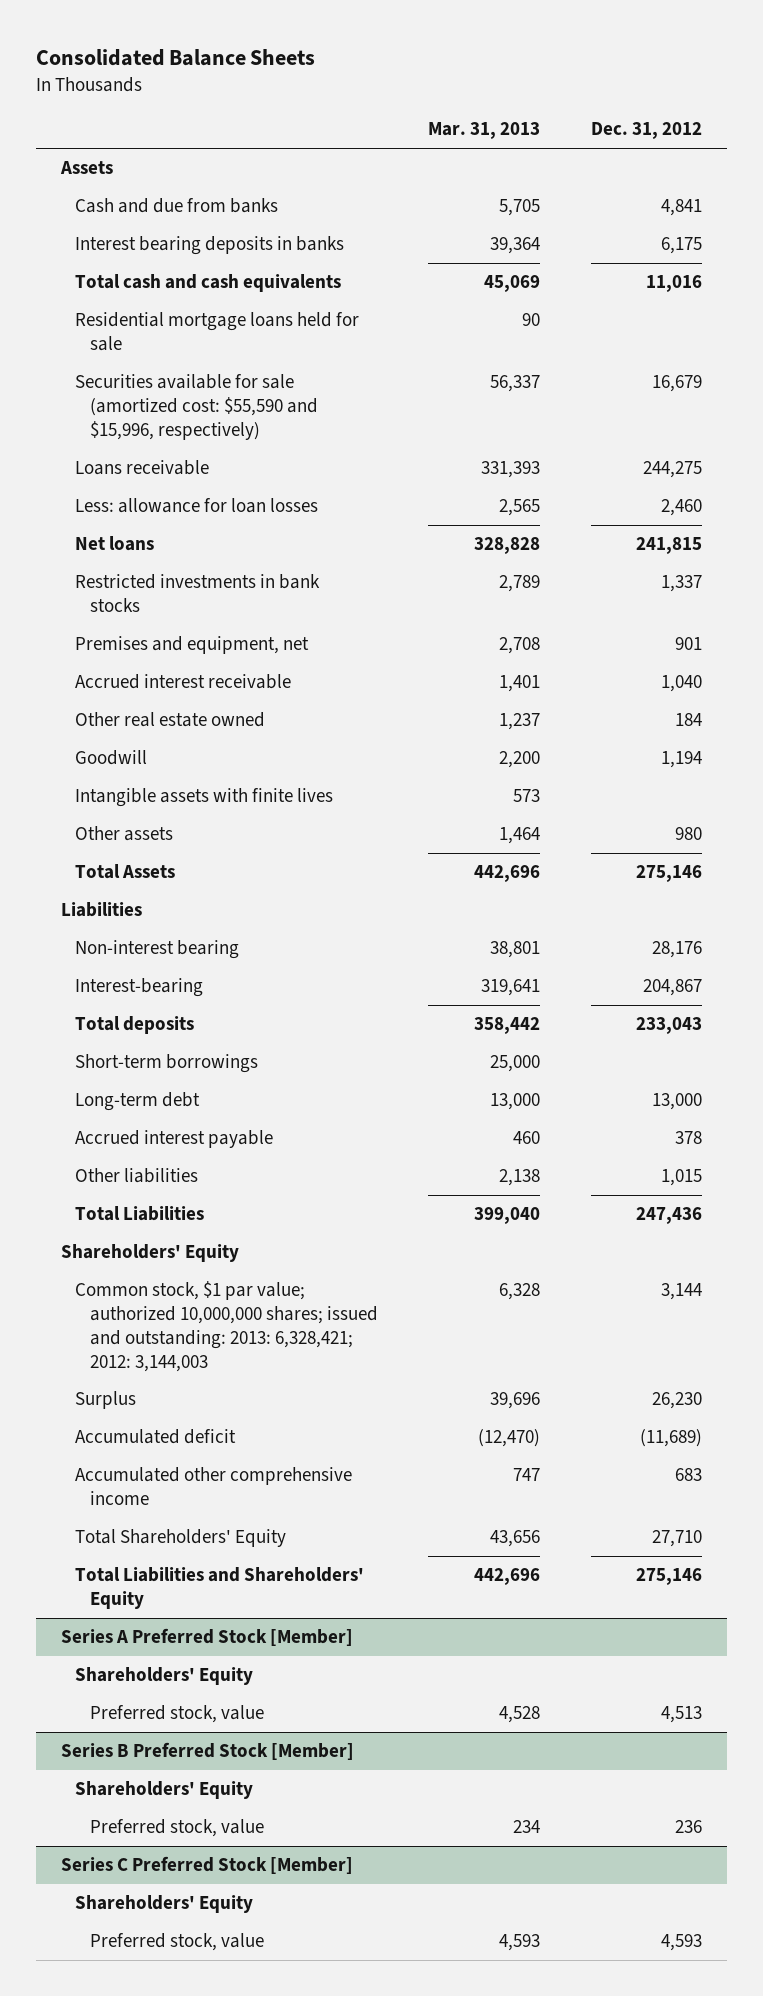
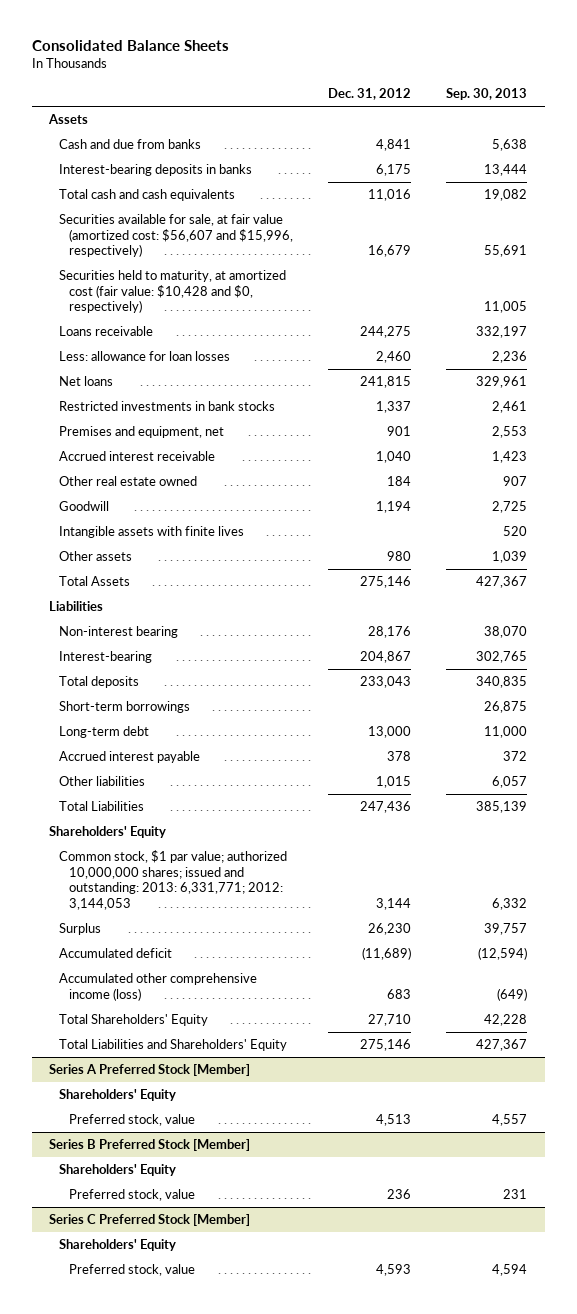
- | Mar. 31, 2013 | Dec. 31, 2012
+ | Dec. 31, 2012 | Sep. 30, 2013
- Interest bearing deposits in banks | 39,364 | 6,175
+ Interest-bearing deposits in banks | 6,175 | 13,444
- Residential mortgage loans held for sale | 90 |
- Securities available for sale (amortized cost: $55,590 and $15,996, respectively) | 56,337 | 16,679
+ Securities available for sale, at fair value (amortized cost: $56,607 and $15,996, respectively) | 16,679 | 55,691
+ Securities held to maturity, at amortized cost (fair value: $10,428 and $0, respectively) | | 11,005
- Common stock, $1 par value; authorized 10,000,000 shares; issued and outstanding: 2013: 6,328,421; 2012: 3,144,003 | 6,328 | 3,144
+ Common stock, $1 par value; authorized 10,000,000 shares; issued and outstanding: 2013: 6,331,771; 2012: 3,144,053 | 3,144 | 6,332
- Accumulated other comprehensive income | 747 | 683
+ Accumulated other comprehensive income (loss) | 683 | (649)

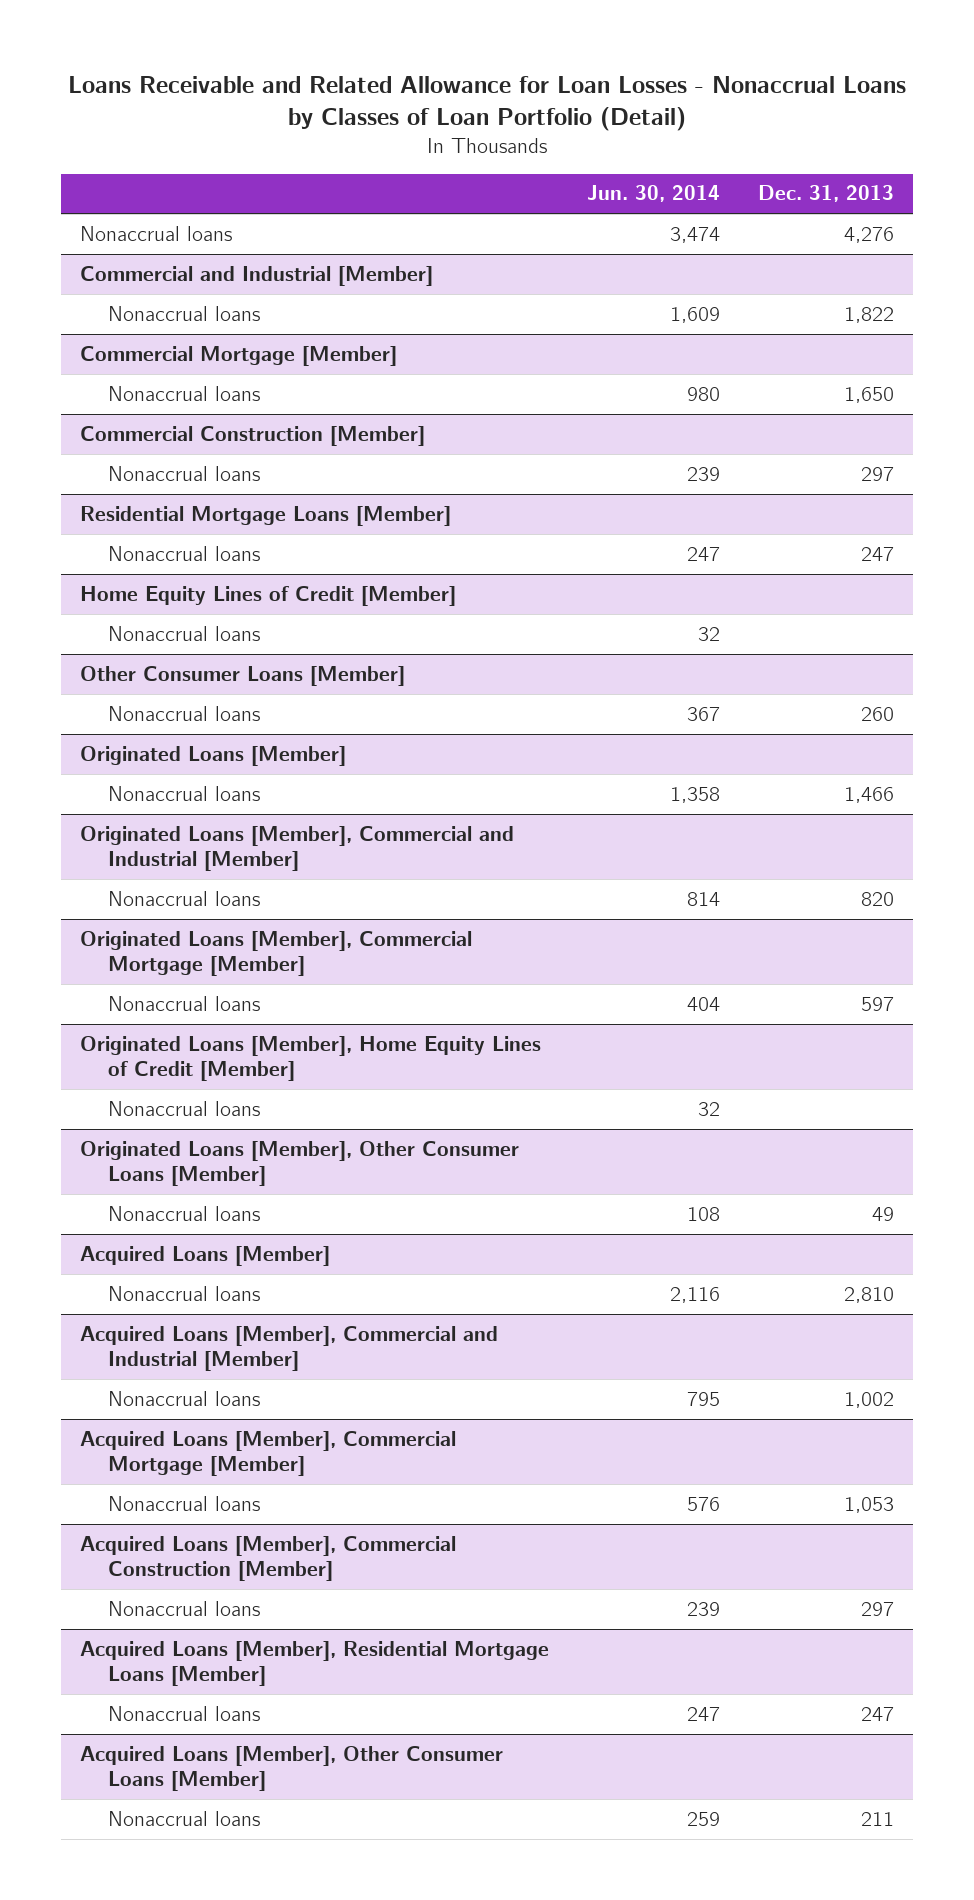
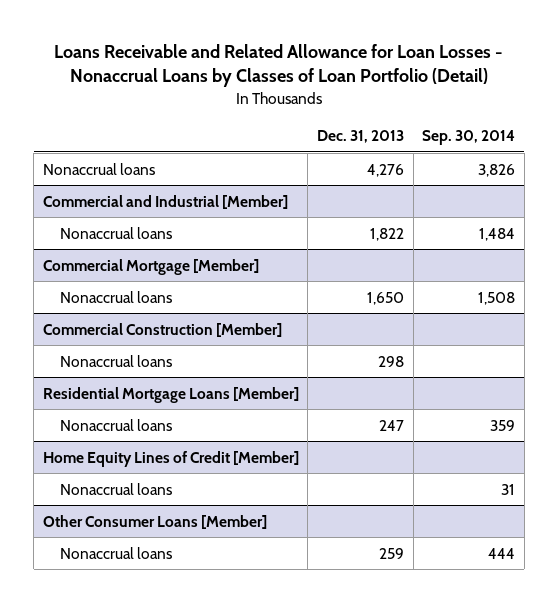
- | Jun. 30, 2014 | Dec. 31, 2013
+ | Dec. 31, 2013 | Sep. 30, 2014
@ Commercial Construction [Member]
- Nonaccrual loans | 239 | 297
+ Nonaccrual loans | 298 |
@ Other Consumer Loans [Member]
- Nonaccrual loans | 367 | 260
- Originated Loans [Member]
- Nonaccrual loans | 1,358 | 1,466
- Originated Loans [Member], Commercial and Industrial [Member]
- Nonaccrual loans | 814 | 820
- Originated Loans [Member], Commercial Mortgage [Member]
- Nonaccrual loans | 404 | 597
- Originated Loans [Member], Home Equity Lines of Credit [Member]
- Nonaccrual loans | 32 |
- Originated Loans [Member], Other Consumer Loans [Member]
- Nonaccrual loans | 108 | 49
- Acquired Loans [Member]
- Nonaccrual loans | 2,116 | 2,810
- Acquired Loans [Member], Commercial and Industrial [Member]
- Nonaccrual loans | 795 | 1,002
- Acquired Loans [Member], Commercial Mortgage [Member]
- Nonaccrual loans | 576 | 1,053
- Acquired Loans [Member], Commercial Construction [Member]
- Nonaccrual loans | 239 | 297
- Acquired Loans [Member], Residential Mortgage Loans [Member]
- Nonaccrual loans | 247 | 247
- Acquired Loans [Member], Other Consumer Loans [Member]
- Nonaccrual loans | 259 | 211
@ Other Consumer Loans [Member]
+ Nonaccrual loans | 259 | 444

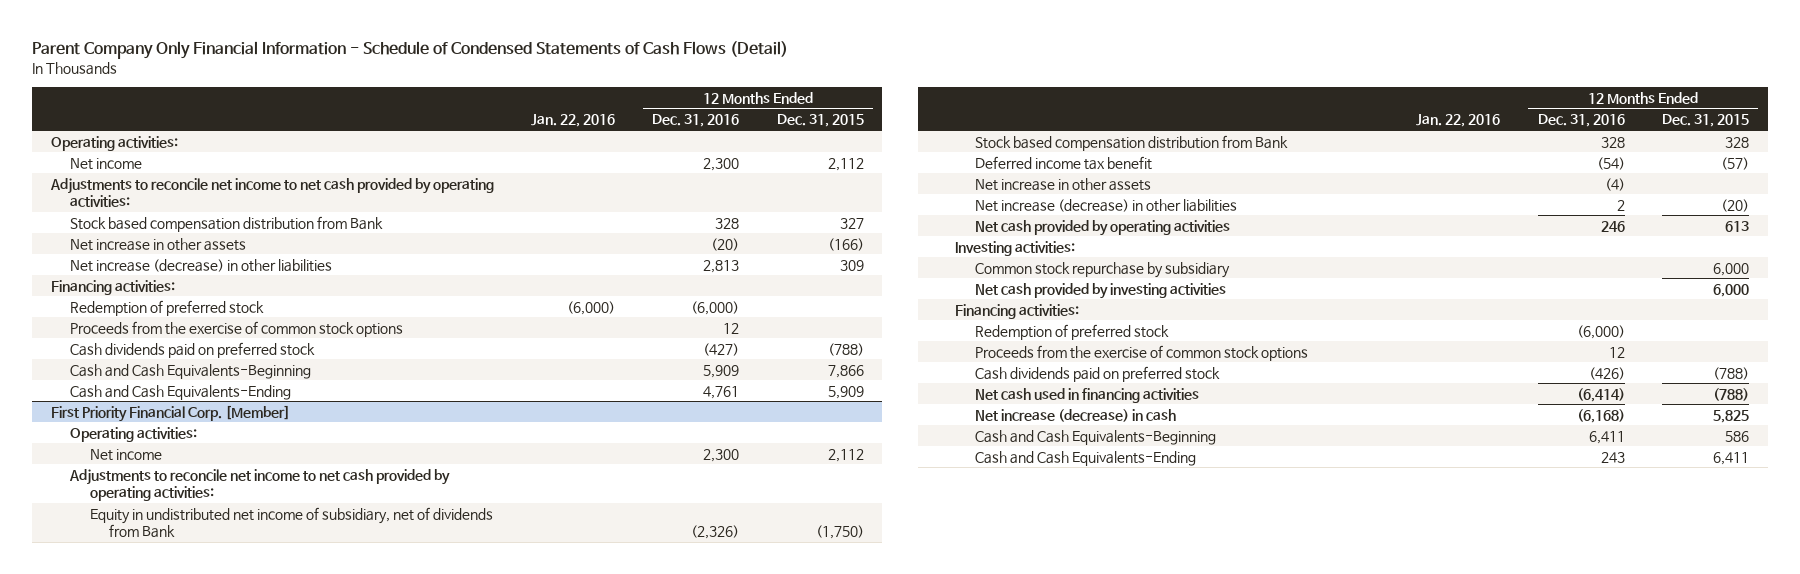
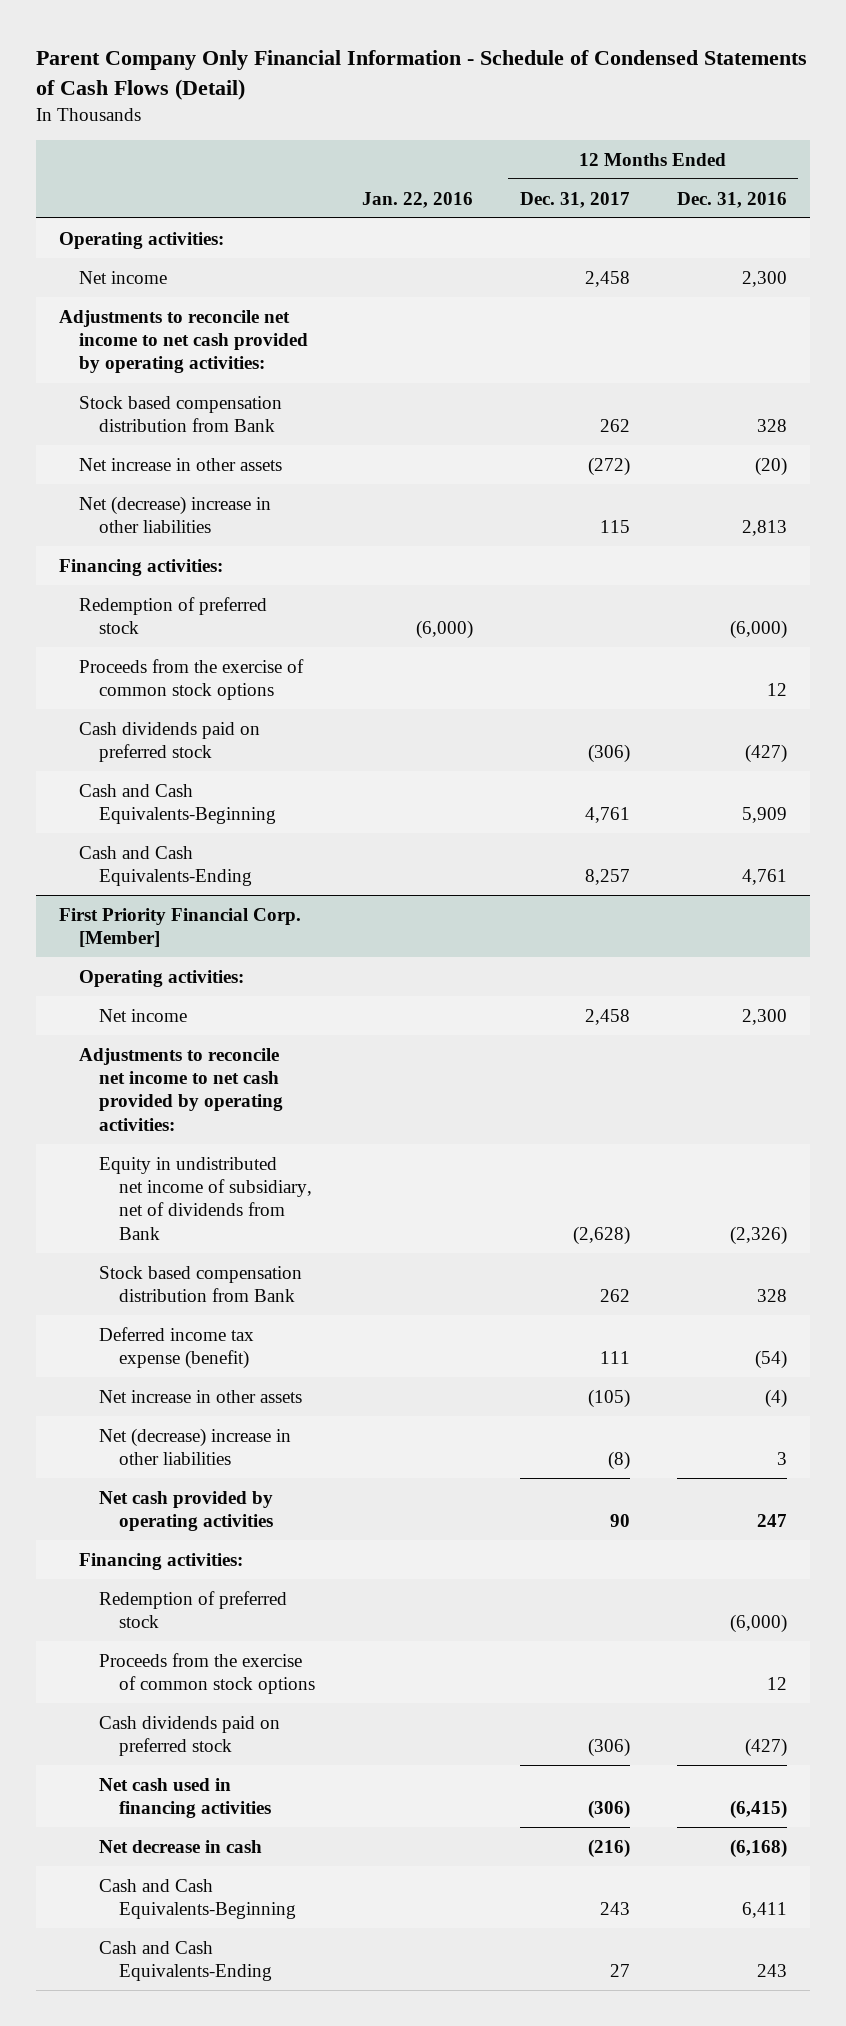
- | Jan. 22, 2016 | 12 Months Ended Dec. 31, 2016 | 12 Months Ended Dec. 31, 2015
+ | Jan. 22, 2016 | 12 Months Ended Dec. 31, 2017 | 12 Months Ended Dec. 31, 2016
- Net increase (decrease) in other liabilities | | 2,813 | 309
+ Net (decrease) increase in other liabilities | | 115 | 2,813
@ First Priority Financial Corp. [Member]
- Deferred income tax benefit | | (54) | (57)
+ Deferred income tax expense (benefit) | | 111 | (54)
- Net increase (decrease) in other liabilities | | 2 | (20)
- Net cash provided by operating activities | | 246 | 613
- Investing activities:
- Common stock repurchase by subsidiary | | | 6,000
- Net cash provided by investing activities | | | 6,000
+ Net (decrease) increase in other liabilities | | (8) | 3
+ Net cash provided by operating activities | | 90 | 247
- Cash dividends paid on preferred stock | | (426) | (788)
- Net cash used in financing activities | | (6,414) | (788)
- Net increase (decrease) in cash | | (6,168) | 5,825
+ Cash dividends paid on preferred stock | | (306) | (427)
+ Net cash used in financing activities | | (306) | (6,415)
+ Net decrease in cash | | (216) | (6,168)

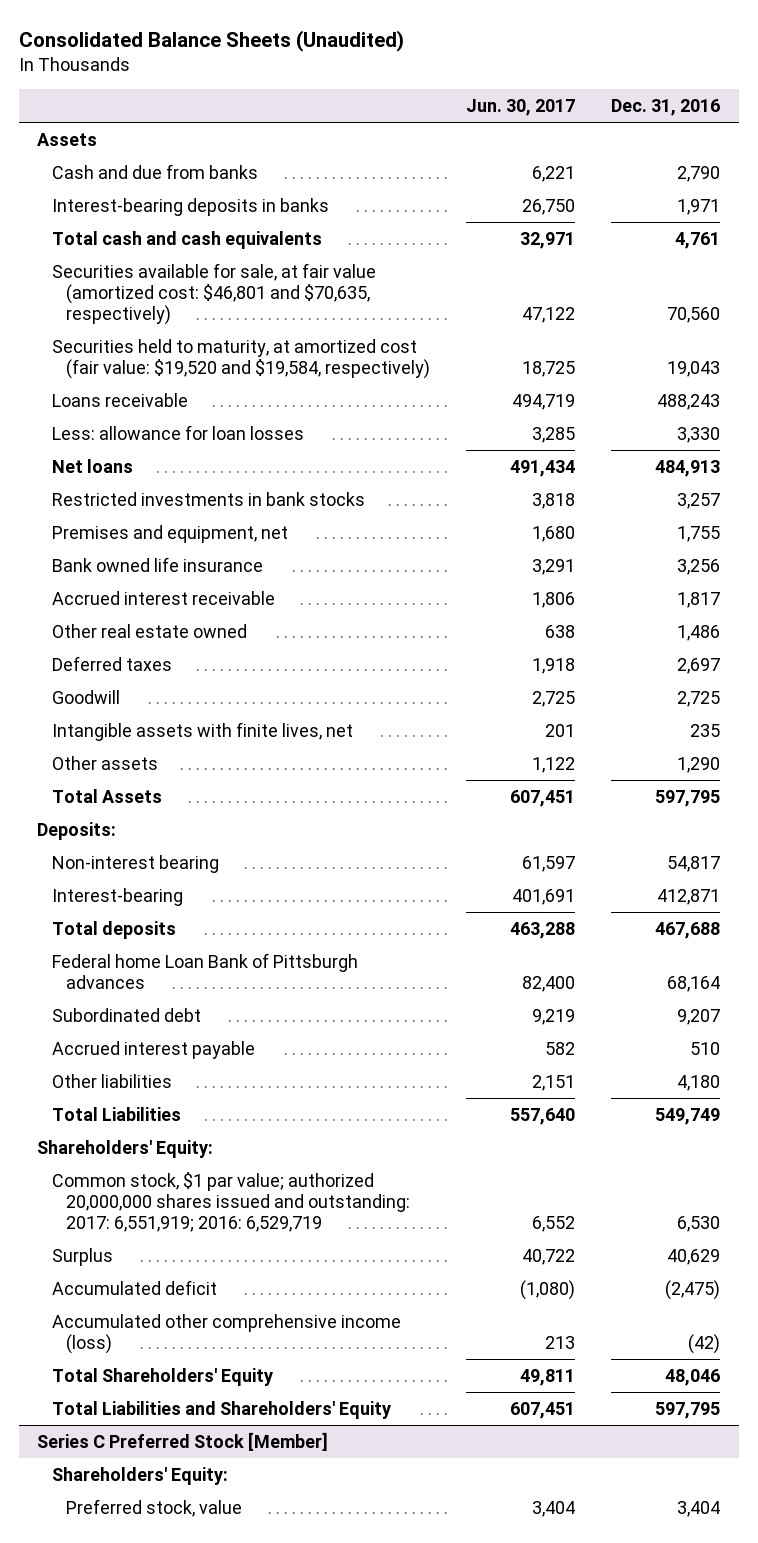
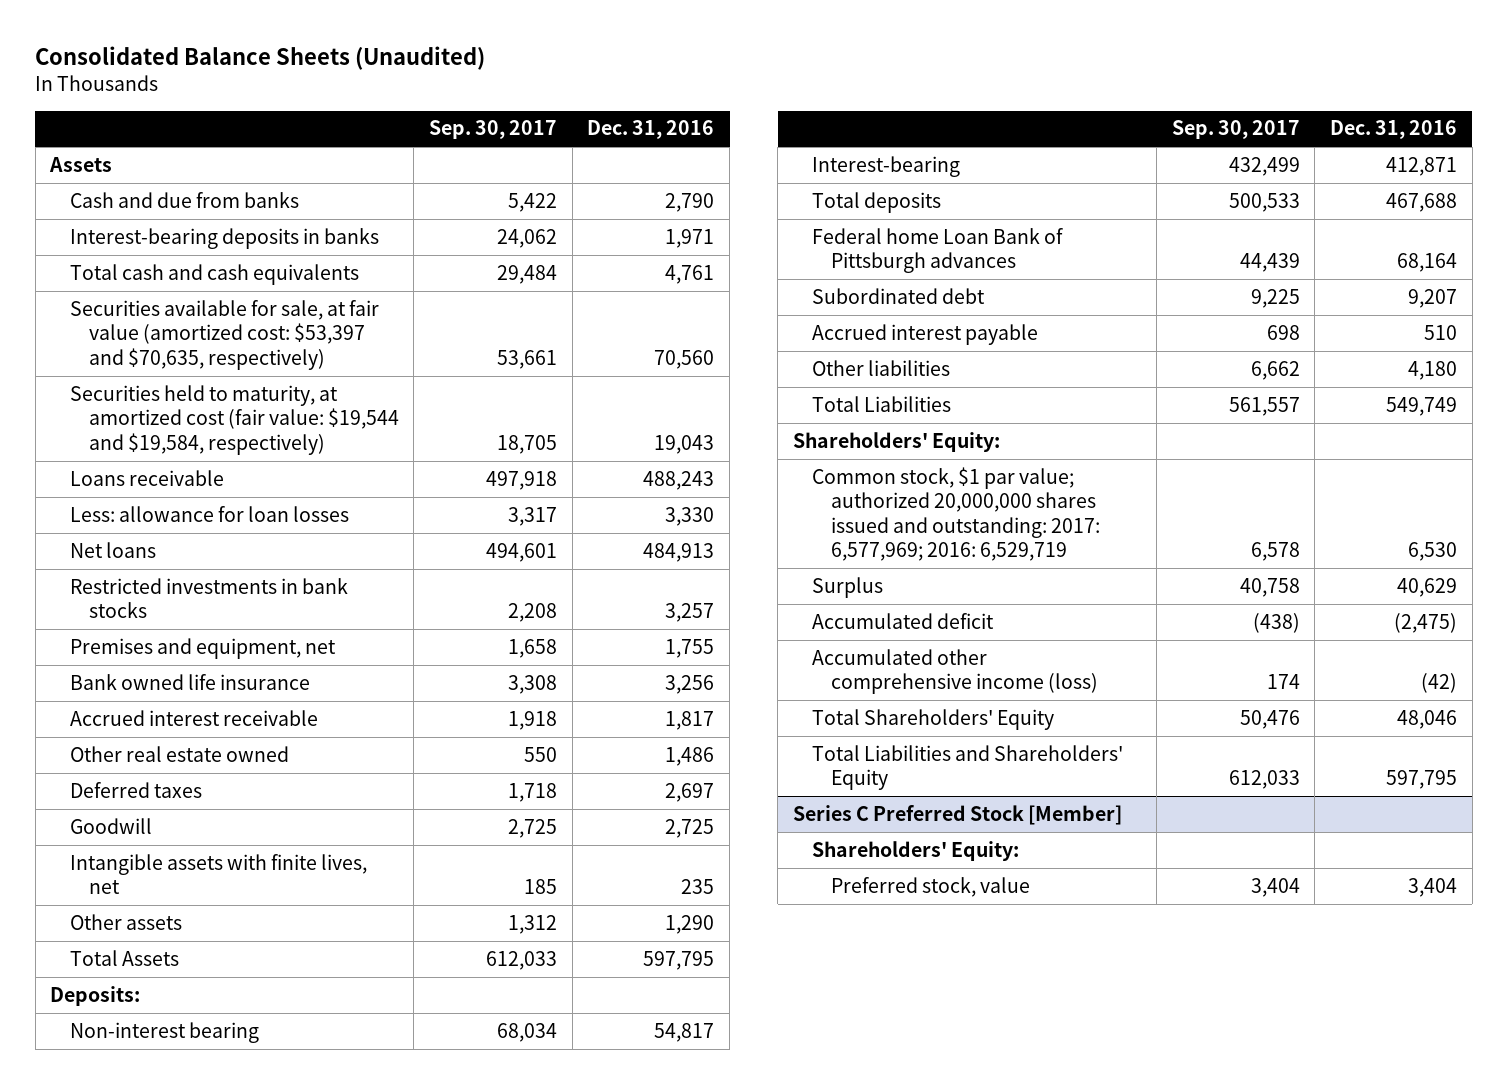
- | Jun. 30, 2017 | Dec. 31, 2016
+ | Sep. 30, 2017 | Dec. 31, 2016
- Securities available for sale, at fair value (amortized cost: $46,801 and $70,635, respectively) | 47,122 | 70,560
- Securities held to maturity, at amortized cost (fair value: $19,520 and $19,584, respectively) | 18,725 | 19,043
+ Securities available for sale, at fair value (amortized cost: $53,397 and $70,635, respectively) | 53,661 | 70,560
+ Securities held to maturity, at amortized cost (fair value: $19,544 and $19,584, respectively) | 18,705 | 19,043
- Common stock, $1 par value; authorized 20,000,000 shares issued and outstanding: 2017: 6,551,919; 2016: 6,529,719 | 6,552 | 6,530
+ Common stock, $1 par value; authorized 20,000,000 shares issued and outstanding: 2017: 6,577,969; 2016: 6,529,719 | 6,578 | 6,530

